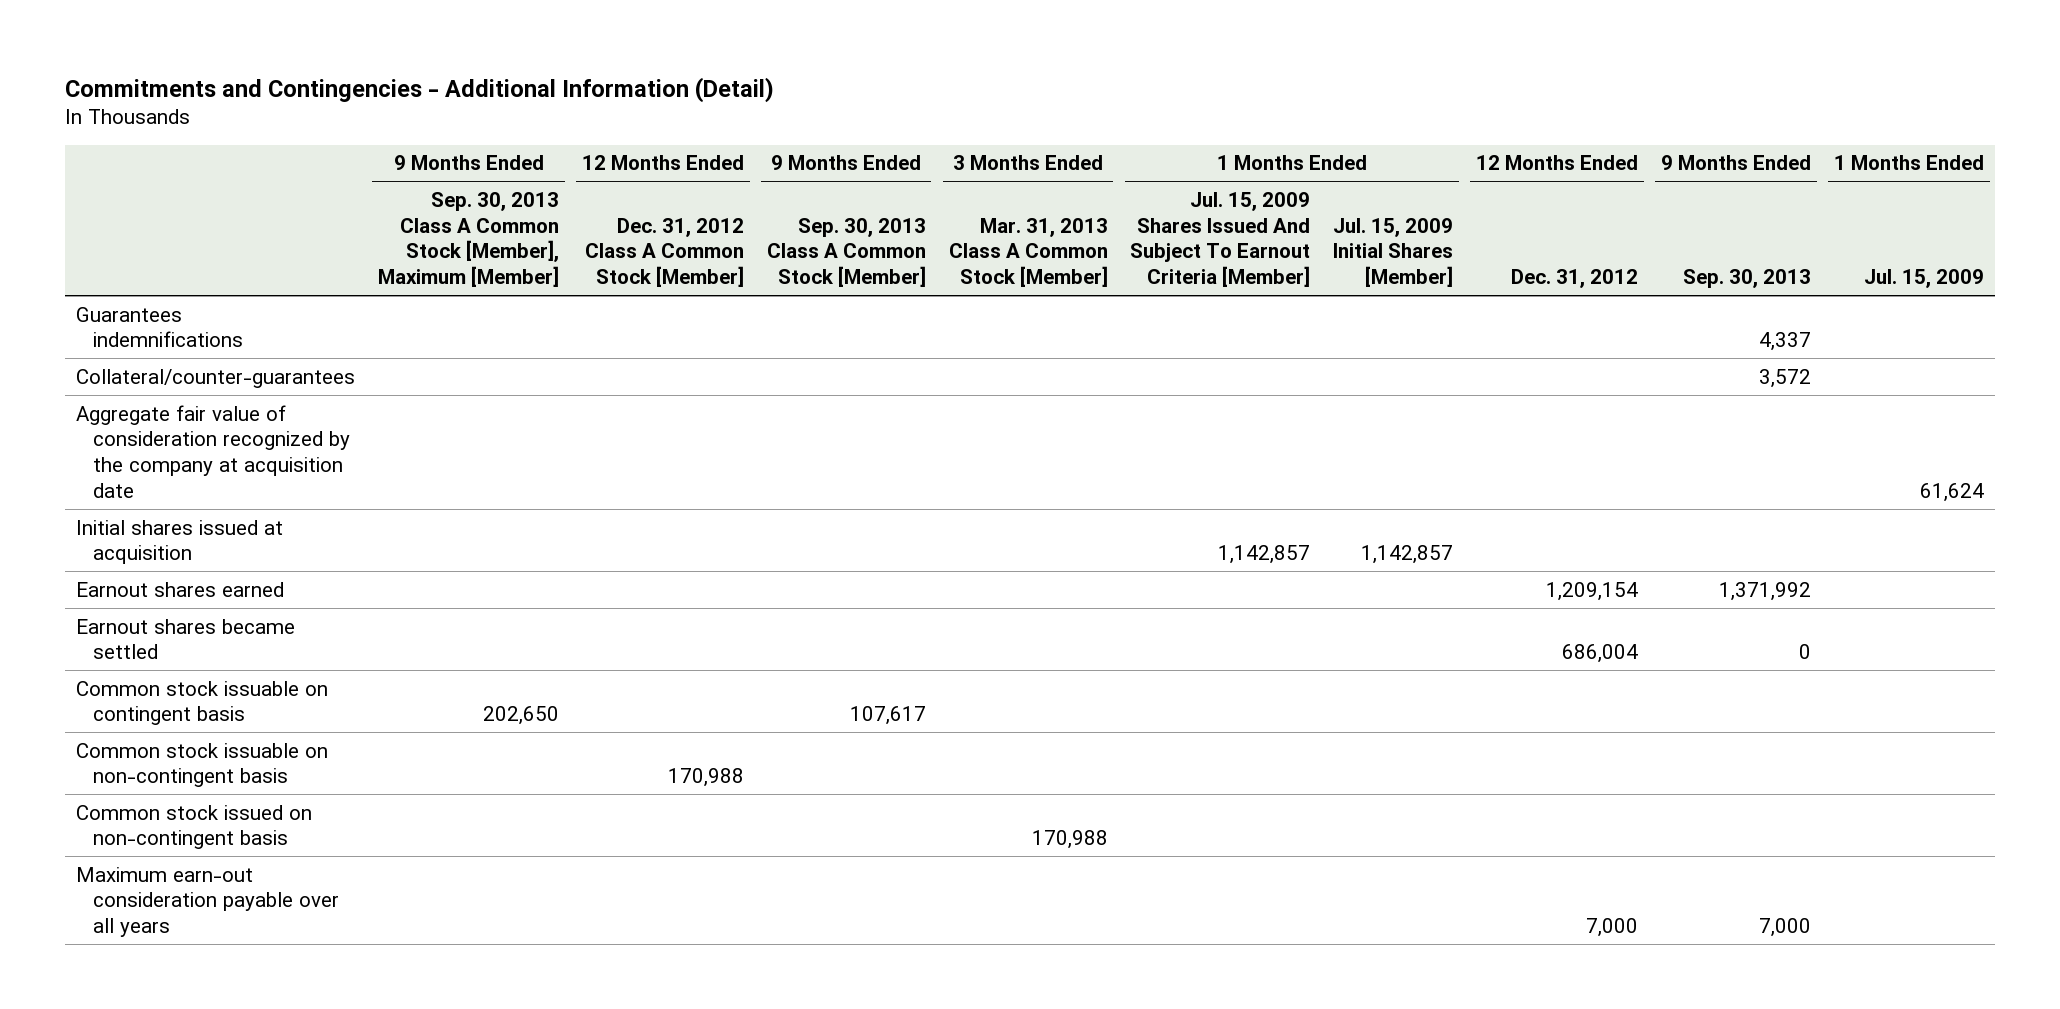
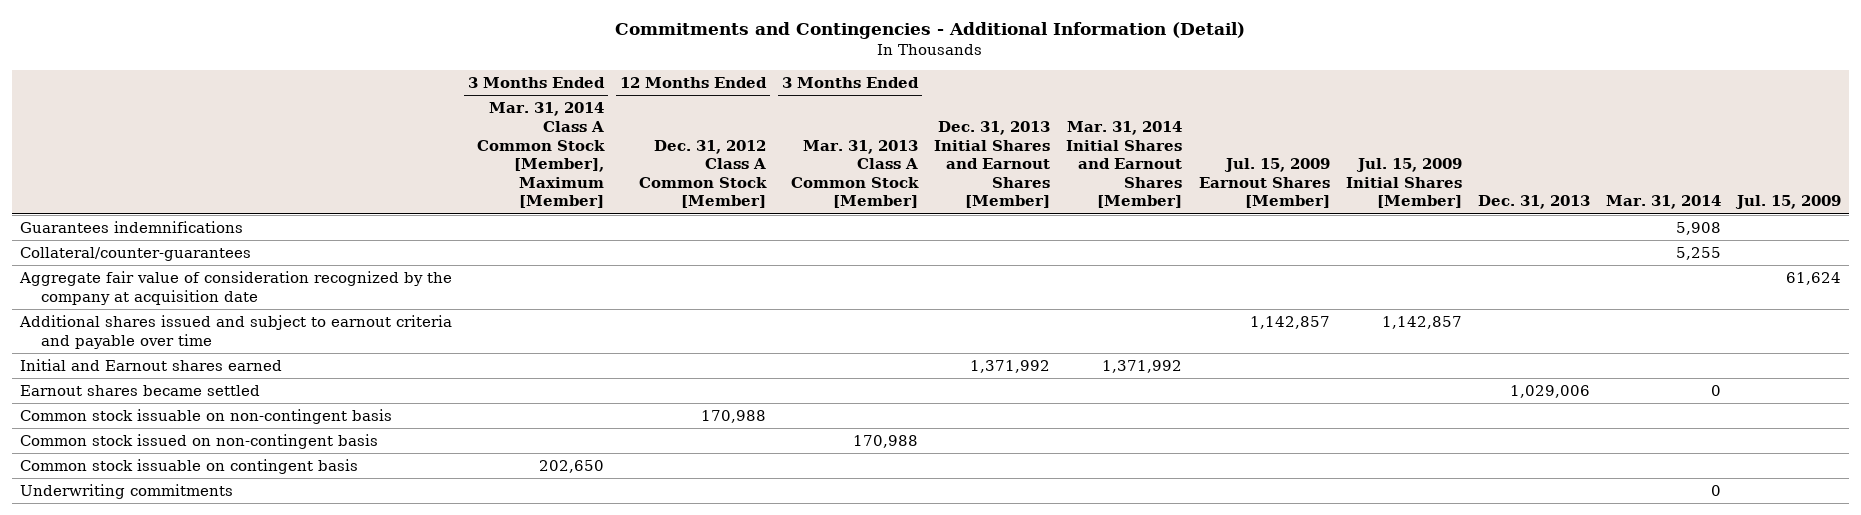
- | 9 Months Ended Sep. 30, 2013 Class A Common Stock [Member], Maximum [Member] | 12 Months Ended Dec. 31, 2012 Class A Common Stock [Member] | 9 Months Ended Sep. 30, 2013 Class A Common Stock [Member] | 3 Months Ended Mar. 31, 2013 Class A Common Stock [Member] | 1 Months Ended Jul. 15, 2009 Shares Issued And Subject To Earnout Criteria [Member] | 1 Months Ended Jul. 15, 2009 Initial Shares [Member] | 12 Months Ended Dec. 31, 2012 | 9 Months Ended Sep. 30, 2013 | 1 Months Ended Jul. 15, 2009
+ | 3 Months Ended Mar. 31, 2014 Class A Common Stock [Member], Maximum [Member] | 12 Months Ended Dec. 31, 2012 Class A Common Stock [Member] | 3 Months Ended Mar. 31, 2013 Class A Common Stock [Member] | Dec. 31, 2013 Initial Shares and Earnout Shares [Member] | Mar. 31, 2014 Initial Shares and Earnout Shares [Member] | Jul. 15, 2009 Earnout Shares [Member] | Jul. 15, 2009 Initial Shares [Member] | Dec. 31, 2013 | Mar. 31, 2014 | Jul. 15, 2009
- Initial shares issued at acquisition | | | | | 1,142,857 | 1,142,857 | | |
- Earnout shares earned | | | | | | | 1,209,154 | 1,371,992 |
+ Additional shares issued and subject to earnout criteria and payable over time | | | | | | 1,142,857 | 1,142,857 | | |
+ Initial and Earnout shares earned | | | | 1,371,992 | 1,371,992 | | | | |
- Maximum earn-out consideration payable over all years | | | | | | | 7,000 | 7,000 |
moved down: Common stock issuable on contingent basis | 202,650 | | | | | | | | |
+ Underwriting commitments | | | | | | | | | 0 |

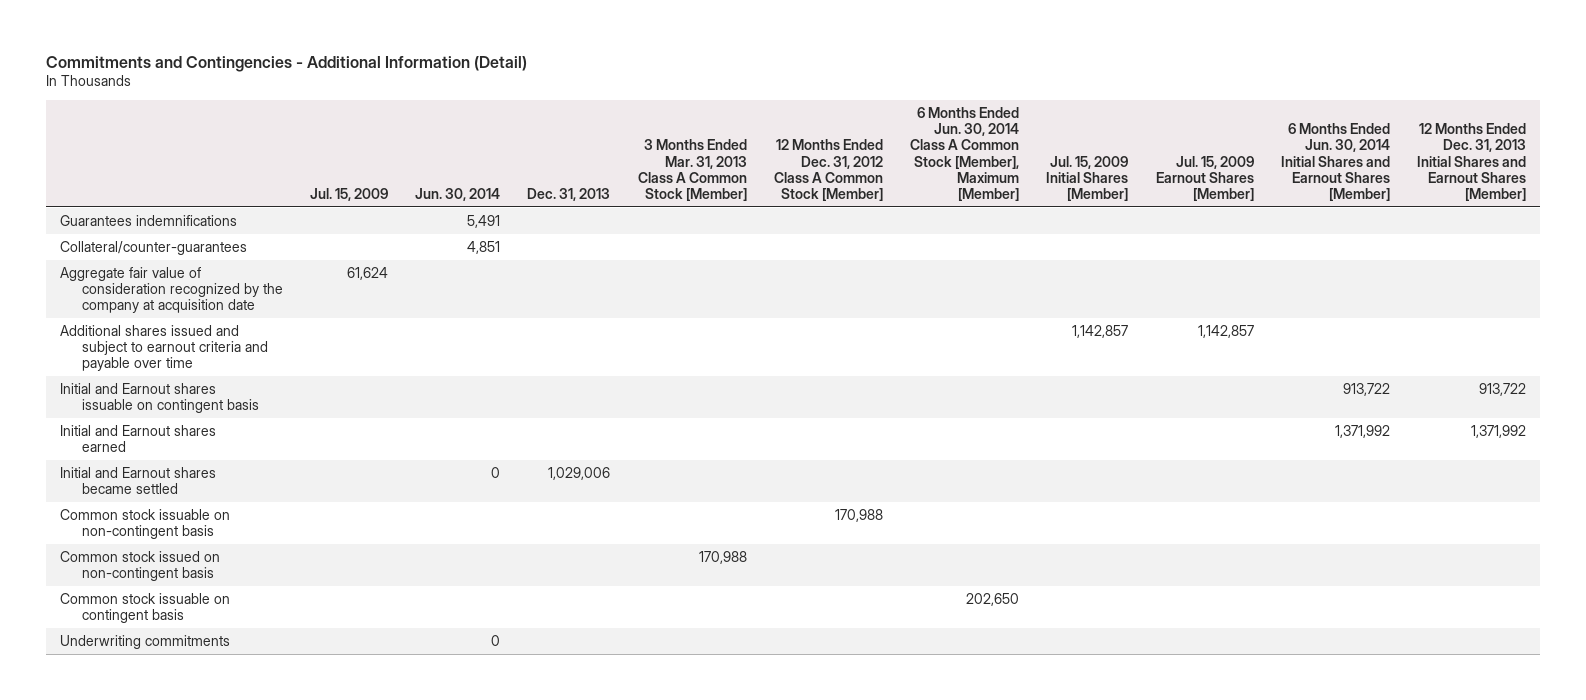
- | 3 Months Ended Mar. 31, 2014 Class A Common Stock [Member], Maximum [Member] | 12 Months Ended Dec. 31, 2012 Class A Common Stock [Member] | 3 Months Ended Mar. 31, 2013 Class A Common Stock [Member] | Dec. 31, 2013 Initial Shares and Earnout Shares [Member] | Mar. 31, 2014 Initial Shares and Earnout Shares [Member] | Jul. 15, 2009 Earnout Shares [Member] | Jul. 15, 2009 Initial Shares [Member] | Dec. 31, 2013 | Mar. 31, 2014 | Jul. 15, 2009
+ | Jul. 15, 2009 | Jun. 30, 2014 | Dec. 31, 2013 | 3 Months Ended Mar. 31, 2013 Class A Common Stock [Member] | 12 Months Ended Dec. 31, 2012 Class A Common Stock [Member] | 6 Months Ended Jun. 30, 2014 Class A Common Stock [Member], Maximum [Member] | Jul. 15, 2009 Initial Shares [Member] | Jul. 15, 2009 Earnout Shares [Member] | 6 Months Ended Jun. 30, 2014 Initial Shares and Earnout Shares [Member] | 12 Months Ended Dec. 31, 2013 Initial Shares and Earnout Shares [Member]
+ Initial and Earnout shares issuable on contingent basis | | | | | | | | | 913,722 | 913,722
- Earnout shares became settled | | | | | | | | 1,029,006 | 0 |
+ Initial and Earnout shares became settled | | 0 | 1,029,006 | | | | | | |

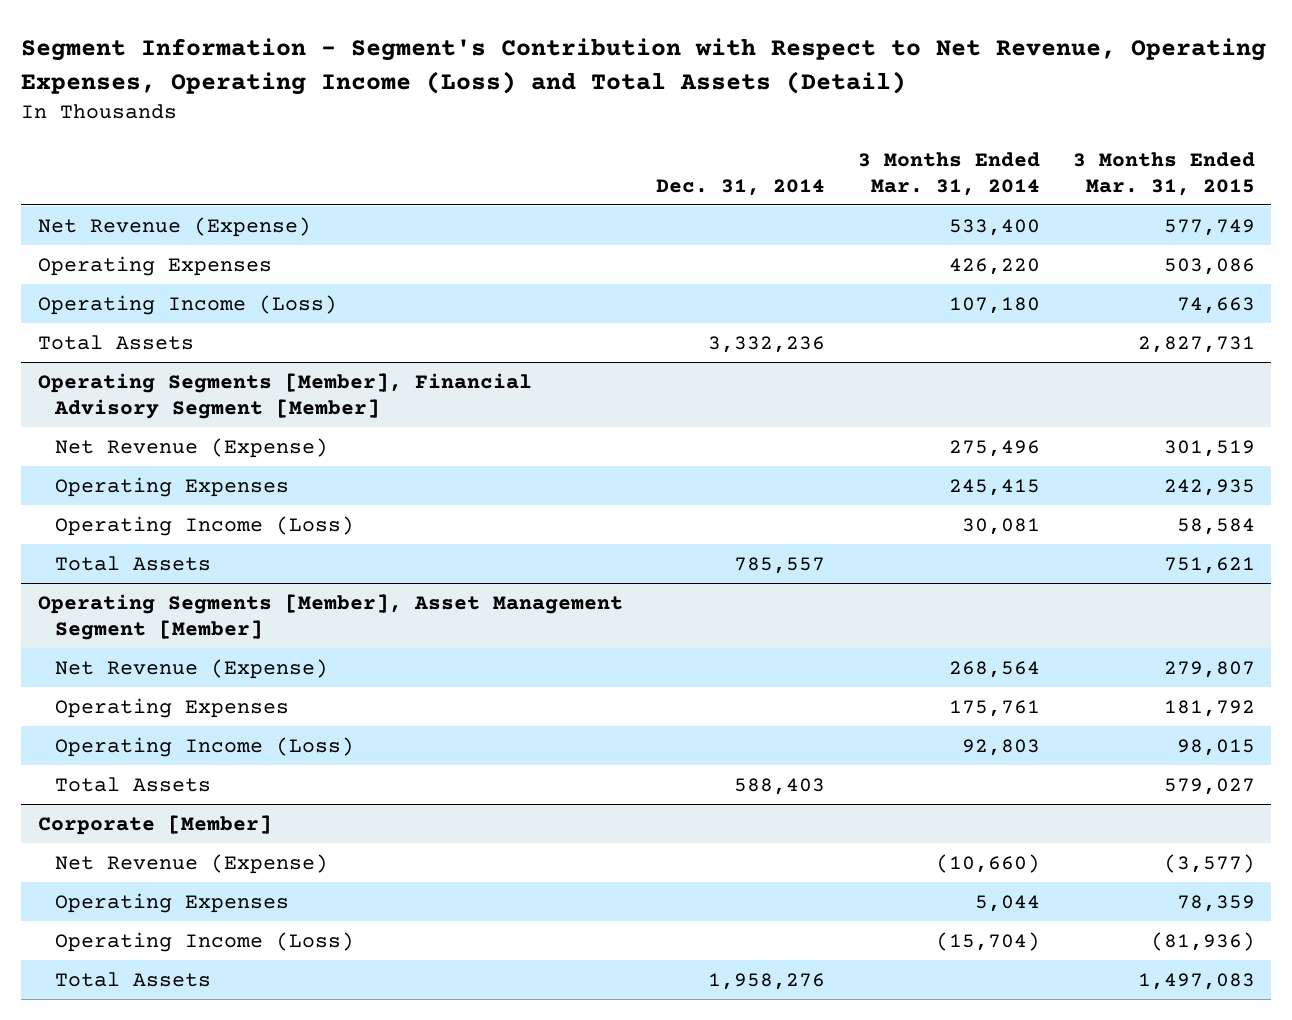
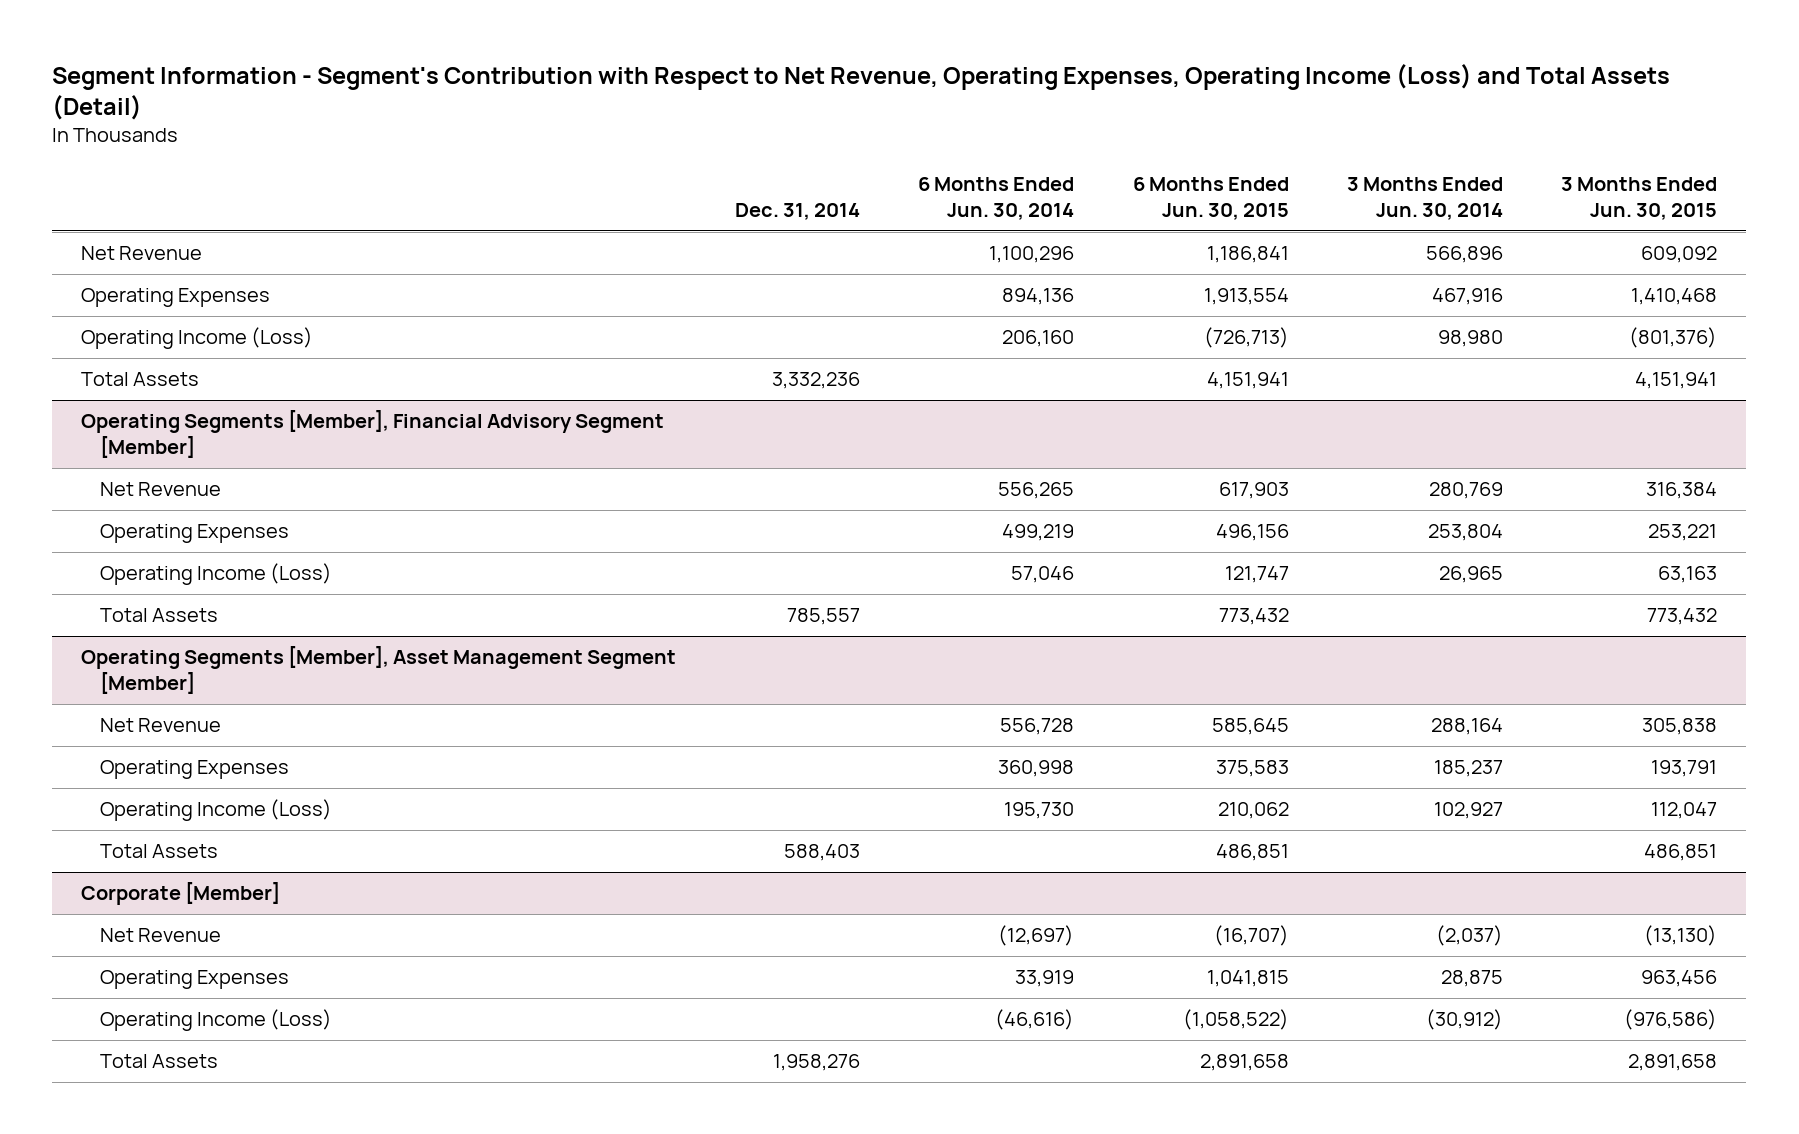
- | Dec. 31, 2014 | 3 Months Ended Mar. 31, 2014 | 3 Months Ended Mar. 31, 2015
+ | Dec. 31, 2014 | 6 Months Ended Jun. 30, 2014 | 6 Months Ended Jun. 30, 2015 | 3 Months Ended Jun. 30, 2014 | 3 Months Ended Jun. 30, 2015
- Net Revenue (Expense) | | 533,400 | 577,749
+ Net Revenue | | 1,100,296 | 1,186,841 | 566,896 | 609,092
@ Operating Segments [Member], Financial Advisory Segment [Member]
- Net Revenue (Expense) | | 275,496 | 301,519
+ Net Revenue | | 556,265 | 617,903 | 280,769 | 316,384
@ Operating Segments [Member], Asset Management Segment [Member]
- Net Revenue (Expense) | | 268,564 | 279,807
+ Net Revenue | | 556,728 | 585,645 | 288,164 | 305,838
@ Corporate [Member]
- Net Revenue (Expense) | | (10,660) | (3,577)
+ Net Revenue | | (12,697) | (16,707) | (2,037) | (13,130)

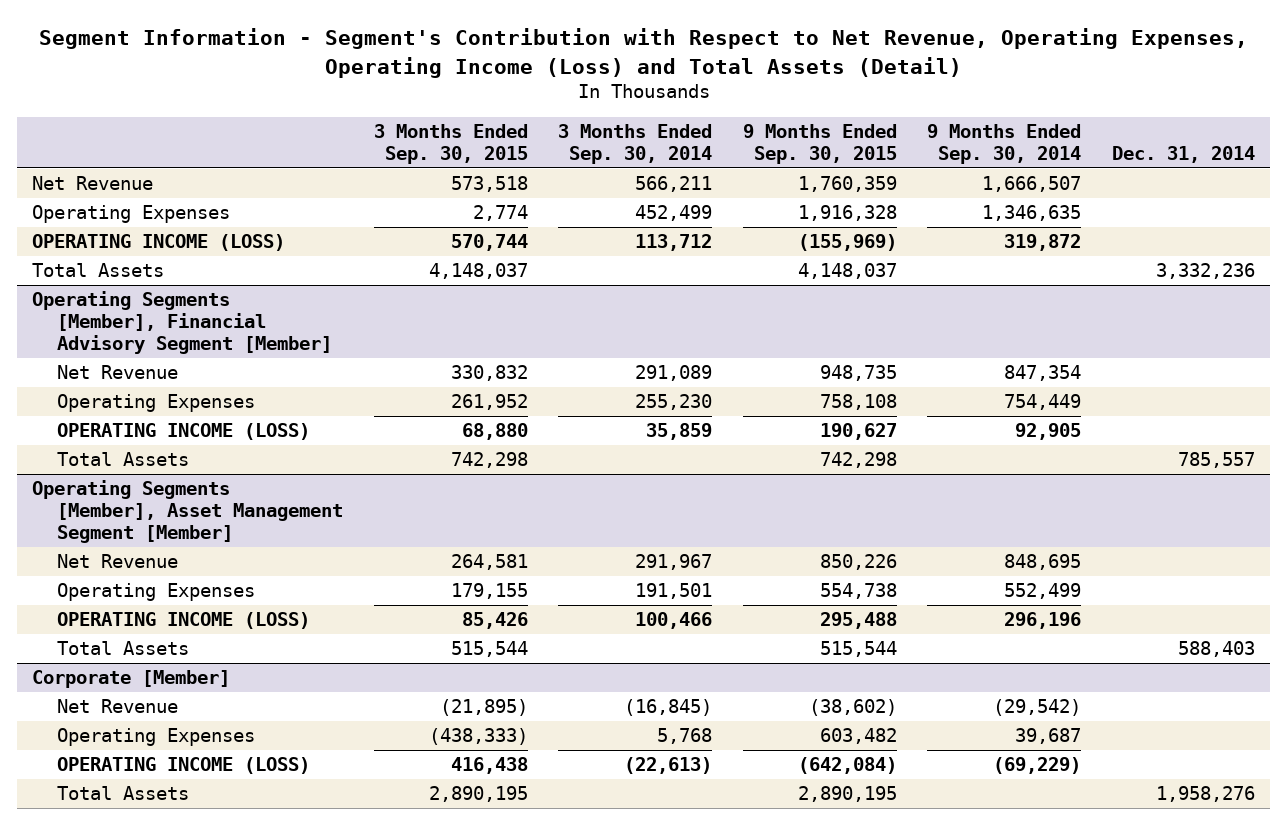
- | Dec. 31, 2014 | 6 Months Ended Jun. 30, 2014 | 6 Months Ended Jun. 30, 2015 | 3 Months Ended Jun. 30, 2014 | 3 Months Ended Jun. 30, 2015
+ | 3 Months Ended Sep. 30, 2015 | 3 Months Ended Sep. 30, 2014 | 9 Months Ended Sep. 30, 2015 | 9 Months Ended Sep. 30, 2014 | Dec. 31, 2014
- Operating Income (Loss) | | 206,160 | (726,713) | 98,980 | (801,376)
+ OPERATING INCOME (LOSS) | 570,744 | 113,712 | (155,969) | 319,872 |
@ Operating Segments [Member], Financial Advisory Segment [Member]
- Operating Income (Loss) | | 57,046 | 121,747 | 26,965 | 63,163
+ OPERATING INCOME (LOSS) | 68,880 | 35,859 | 190,627 | 92,905 |
@ Operating Segments [Member], Asset Management Segment [Member]
- Operating Income (Loss) | | 195,730 | 210,062 | 102,927 | 112,047
+ OPERATING INCOME (LOSS) | 85,426 | 100,466 | 295,488 | 296,196 |
@ Corporate [Member]
- Operating Income (Loss) | | (46,616) | (1,058,522) | (30,912) | (976,586)
+ OPERATING INCOME (LOSS) | 416,438 | (22,613) | (642,084) | (69,229) |

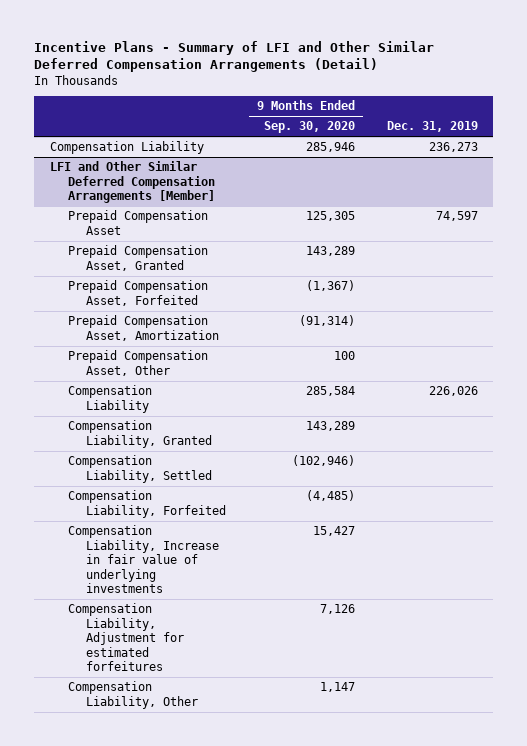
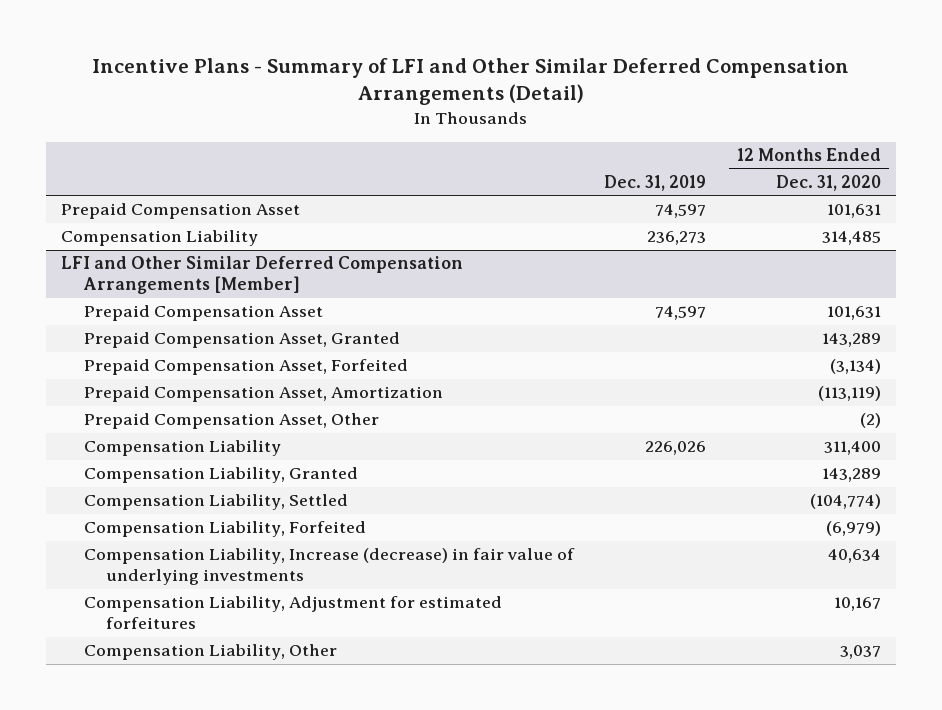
- | 9 Months Ended Sep. 30, 2020 | Dec. 31, 2019
+ | Dec. 31, 2019 | 12 Months Ended Dec. 31, 2020
+ Prepaid Compensation Asset | 74,597 | 101,631
@ LFI and Other Similar Deferred Compensation Arrangements [Member]
- Compensation Liability, Increase in fair value of underlying investments | 15,427 |
+ Compensation Liability, Increase (decrease) in fair value of underlying investments | | 40,634

